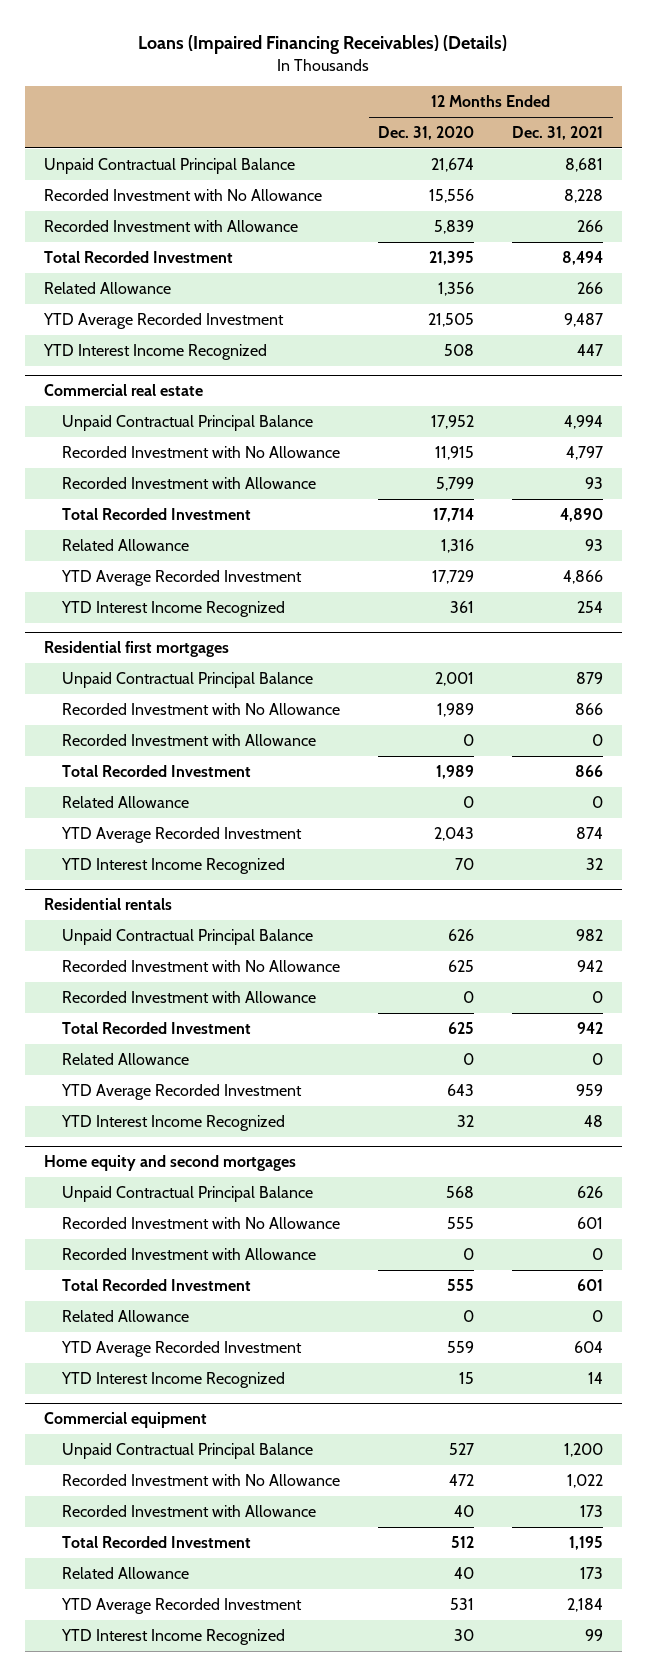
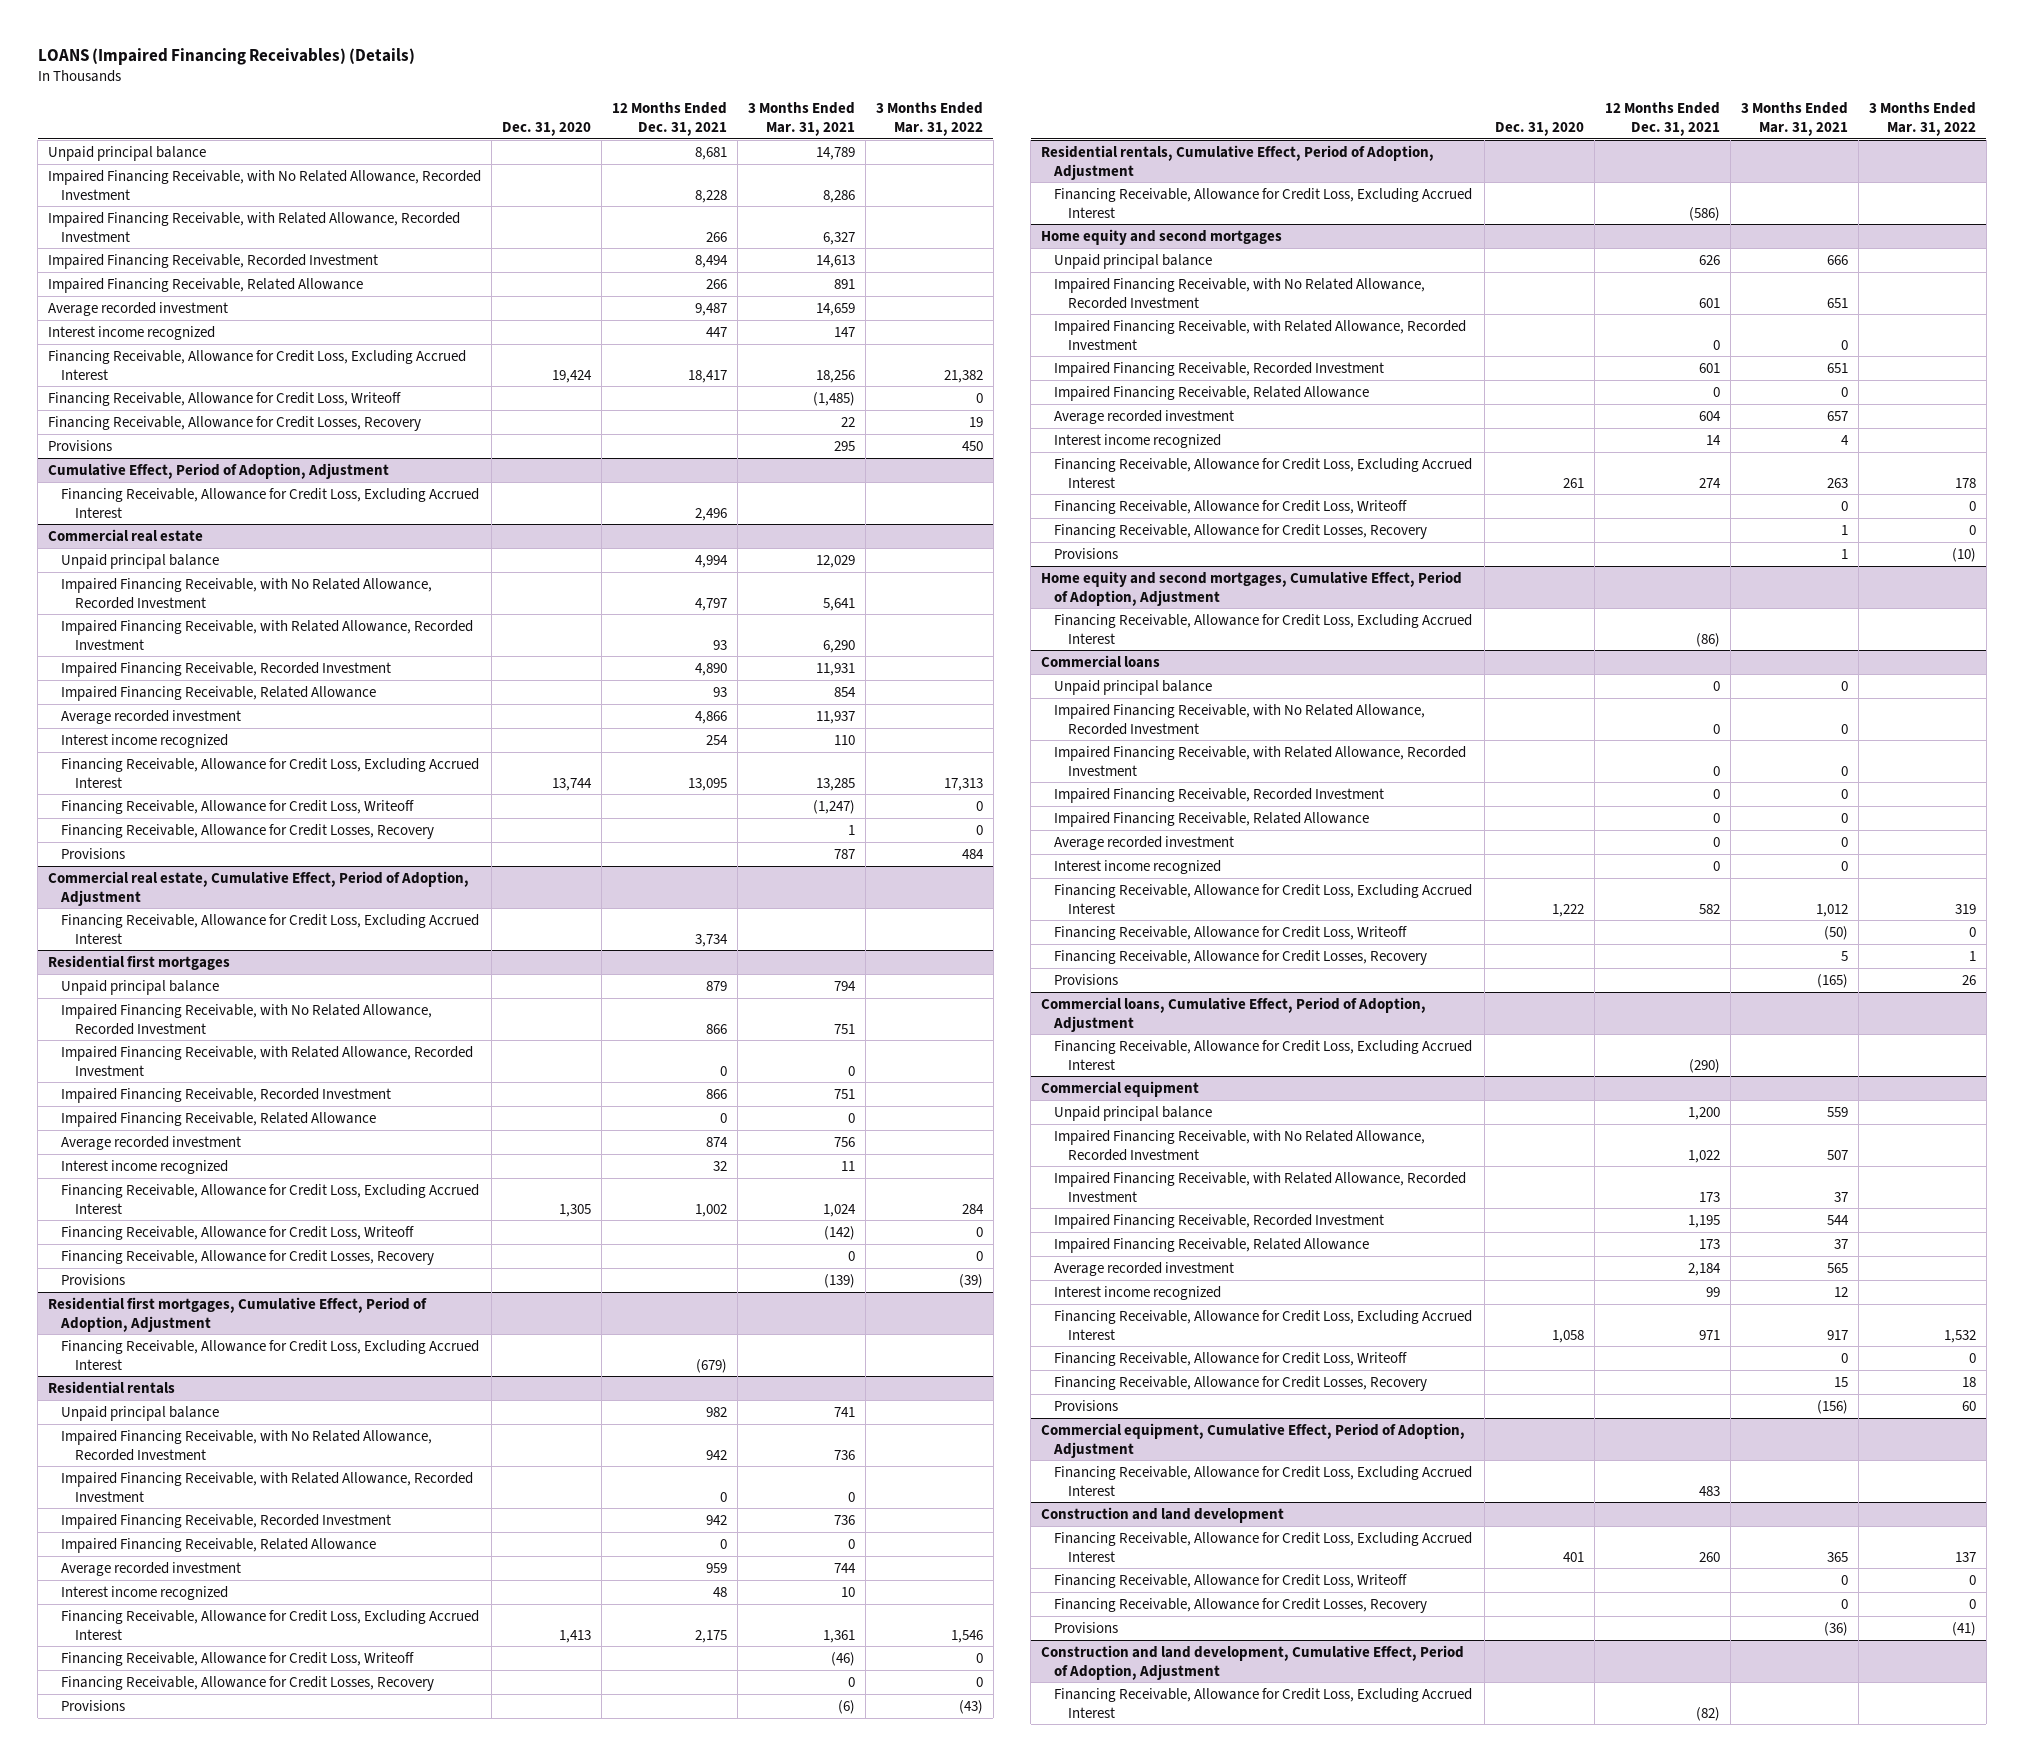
- Loans (Impaired Financing Receivables) (Details)
+ LOANS (Impaired Financing Receivables) (Details)
- | 12 Months Ended Dec. 31, 2020 | 12 Months Ended Dec. 31, 2021
+ | Dec. 31, 2020 | 12 Months Ended Dec. 31, 2021 | 3 Months Ended Mar. 31, 2021 | 3 Months Ended Mar. 31, 2022
- Unpaid Contractual Principal Balance | 21,674 | 8,681
- Recorded Investment with No Allowance | 15,556 | 8,228
- Recorded Investment with Allowance | 5,839 | 266
- Total Recorded Investment | 21,395 | 8,494
- Related Allowance | 1,356 | 266
- YTD Average Recorded Investment | 21,505 | 9,487
- YTD Interest Income Recognized | 508 | 447
+ Unpaid principal balance | | 8,681 | 14,789 |
+ Impaired Financing Receivable, with No Related Allowance, Recorded Investment | | 8,228 | 8,286 |
+ Impaired Financing Receivable, with Related Allowance, Recorded Investment | | 266 | 6,327 |
+ Impaired Financing Receivable, Recorded Investment | | 8,494 | 14,613 |
+ Impaired Financing Receivable, Related Allowance | | 266 | 891 |
+ Average recorded investment | | 9,487 | 14,659 |
+ Interest income recognized | | 447 | 147 |
+ Financing Receivable, Allowance for Credit Loss, Excluding Accrued Interest | 19,424 | 18,417 | 18,256 | 21,382
+ Financing Receivable, Allowance for Credit Loss, Writeoff | | | (1,485) | 0
+ Financing Receivable, Allowance for Credit Losses, Recovery | | | 22 | 19
+ Provisions | | | 295 | 450
+ Cumulative Effect, Period of Adoption, Adjustment
+ Financing Receivable, Allowance for Credit Loss, Excluding Accrued Interest | | 2,496 | |
@ Commercial real estate
- Unpaid Contractual Principal Balance | 17,952 | 4,994
- Recorded Investment with No Allowance | 11,915 | 4,797
- Recorded Investment with Allowance | 5,799 | 93
- Total Recorded Investment | 17,714 | 4,890
- Related Allowance | 1,316 | 93
- YTD Average Recorded Investment | 17,729 | 4,866
- YTD Interest Income Recognized | 361 | 254
+ Unpaid principal balance | | 4,994 | 12,029 |
+ Impaired Financing Receivable, with No Related Allowance, Recorded Investment | | 4,797 | 5,641 |
+ Impaired Financing Receivable, with Related Allowance, Recorded Investment | | 93 | 6,290 |
+ Impaired Financing Receivable, Recorded Investment | | 4,890 | 11,931 |
+ Impaired Financing Receivable, Related Allowance | | 93 | 854 |
+ Average recorded investment | | 4,866 | 11,937 |
+ Interest income recognized | | 254 | 110 |
+ Financing Receivable, Allowance for Credit Loss, Excluding Accrued Interest | 13,744 | 13,095 | 13,285 | 17,313
+ Financing Receivable, Allowance for Credit Loss, Writeoff | | | (1,247) | 0
+ Financing Receivable, Allowance for Credit Losses, Recovery | | | 1 | 0
+ Provisions | | | 787 | 484
+ Commercial real estate, Cumulative Effect, Period of Adoption, Adjustment
+ Financing Receivable, Allowance for Credit Loss, Excluding Accrued Interest | | 3,734 | |
@ Residential first mortgages
- Unpaid Contractual Principal Balance | 2,001 | 879
- Recorded Investment with No Allowance | 1,989 | 866
- Recorded Investment with Allowance | 0 | 0
- Total Recorded Investment | 1,989 | 866
- Related Allowance | 0 | 0
- YTD Average Recorded Investment | 2,043 | 874
- YTD Interest Income Recognized | 70 | 32
+ Unpaid principal balance | | 879 | 794 |
+ Impaired Financing Receivable, with No Related Allowance, Recorded Investment | | 866 | 751 |
+ Impaired Financing Receivable, with Related Allowance, Recorded Investment | | 0 | 0 |
+ Impaired Financing Receivable, Recorded Investment | | 866 | 751 |
+ Impaired Financing Receivable, Related Allowance | | 0 | 0 |
+ Average recorded investment | | 874 | 756 |
+ Interest income recognized | | 32 | 11 |
+ Financing Receivable, Allowance for Credit Loss, Excluding Accrued Interest | 1,305 | 1,002 | 1,024 | 284
+ Financing Receivable, Allowance for Credit Loss, Writeoff | | | (142) | 0
+ Financing Receivable, Allowance for Credit Losses, Recovery | | | 0 | 0
+ Provisions | | | (139) | (39)
+ Residential first mortgages, Cumulative Effect, Period of Adoption, Adjustment
+ Financing Receivable, Allowance for Credit Loss, Excluding Accrued Interest | | (679) | |
@ Residential rentals
- Unpaid Contractual Principal Balance | 626 | 982
- Recorded Investment with No Allowance | 625 | 942
- Recorded Investment with Allowance | 0 | 0
- Total Recorded Investment | 625 | 942
- Related Allowance | 0 | 0
- YTD Average Recorded Investment | 643 | 959
- YTD Interest Income Recognized | 32 | 48
+ Unpaid principal balance | | 982 | 741 |
+ Impaired Financing Receivable, with No Related Allowance, Recorded Investment | | 942 | 736 |
+ Impaired Financing Receivable, with Related Allowance, Recorded Investment | | 0 | 0 |
+ Impaired Financing Receivable, Recorded Investment | | 942 | 736 |
+ Impaired Financing Receivable, Related Allowance | | 0 | 0 |
+ Average recorded investment | | 959 | 744 |
+ Interest income recognized | | 48 | 10 |
+ Financing Receivable, Allowance for Credit Loss, Excluding Accrued Interest | 1,413 | 2,175 | 1,361 | 1,546
+ Financing Receivable, Allowance for Credit Loss, Writeoff | | | (46) | 0
+ Financing Receivable, Allowance for Credit Losses, Recovery | | | 0 | 0
+ Provisions | | | (6) | (43)
+ Residential rentals, Cumulative Effect, Period of Adoption, Adjustment
+ Financing Receivable, Allowance for Credit Loss, Excluding Accrued Interest | | (586) | |
@ Home equity and second mortgages
- Unpaid Contractual Principal Balance | 568 | 626
- Recorded Investment with No Allowance | 555 | 601
- Recorded Investment with Allowance | 0 | 0
- Total Recorded Investment | 555 | 601
- Related Allowance | 0 | 0
- YTD Average Recorded Investment | 559 | 604
- YTD Interest Income Recognized | 15 | 14
+ Unpaid principal balance | | 626 | 666 |
+ Impaired Financing Receivable, with No Related Allowance, Recorded Investment | | 601 | 651 |
+ Impaired Financing Receivable, with Related Allowance, Recorded Investment | | 0 | 0 |
+ Impaired Financing Receivable, Recorded Investment | | 601 | 651 |
+ Impaired Financing Receivable, Related Allowance | | 0 | 0 |
+ Average recorded investment | | 604 | 657 |
+ Interest income recognized | | 14 | 4 |
+ Financing Receivable, Allowance for Credit Loss, Excluding Accrued Interest | 261 | 274 | 263 | 178
+ Financing Receivable, Allowance for Credit Loss, Writeoff | | | 0 | 0
+ Financing Receivable, Allowance for Credit Losses, Recovery | | | 1 | 0
+ Provisions | | | 1 | (10)
+ Home equity and second mortgages, Cumulative Effect, Period of Adoption, Adjustment
+ Financing Receivable, Allowance for Credit Loss, Excluding Accrued Interest | | (86) | |
+ Commercial loans
+ Unpaid principal balance | | 0 | 0 |
+ Impaired Financing Receivable, with No Related Allowance, Recorded Investment | | 0 | 0 |
+ Impaired Financing Receivable, with Related Allowance, Recorded Investment | | 0 | 0 |
+ Impaired Financing Receivable, Recorded Investment | | 0 | 0 |
+ Impaired Financing Receivable, Related Allowance | | 0 | 0 |
+ Average recorded investment | | 0 | 0 |
+ Interest income recognized | | 0 | 0 |
+ Financing Receivable, Allowance for Credit Loss, Excluding Accrued Interest | 1,222 | 582 | 1,012 | 319
+ Financing Receivable, Allowance for Credit Loss, Writeoff | | | (50) | 0
+ Financing Receivable, Allowance for Credit Losses, Recovery | | | 5 | 1
+ Provisions | | | (165) | 26
+ Commercial loans, Cumulative Effect, Period of Adoption, Adjustment
+ Financing Receivable, Allowance for Credit Loss, Excluding Accrued Interest | | (290) | |
@ Commercial equipment
- Unpaid Contractual Principal Balance | 527 | 1,200
- Recorded Investment with No Allowance | 472 | 1,022
- Recorded Investment with Allowance | 40 | 173
- Total Recorded Investment | 512 | 1,195
- Related Allowance | 40 | 173
- YTD Average Recorded Investment | 531 | 2,184
- YTD Interest Income Recognized | 30 | 99
+ Unpaid principal balance | | 1,200 | 559 |
+ Impaired Financing Receivable, with No Related Allowance, Recorded Investment | | 1,022 | 507 |
+ Impaired Financing Receivable, with Related Allowance, Recorded Investment | | 173 | 37 |
+ Impaired Financing Receivable, Recorded Investment | | 1,195 | 544 |
+ Impaired Financing Receivable, Related Allowance | | 173 | 37 |
+ Average recorded investment | | 2,184 | 565 |
+ Interest income recognized | | 99 | 12 |
+ Financing Receivable, Allowance for Credit Loss, Excluding Accrued Interest | 1,058 | 971 | 917 | 1,532
+ Financing Receivable, Allowance for Credit Loss, Writeoff | | | 0 | 0
+ Financing Receivable, Allowance for Credit Losses, Recovery | | | 15 | 18
+ Provisions | | | (156) | 60
+ Commercial equipment, Cumulative Effect, Period of Adoption, Adjustment
+ Financing Receivable, Allowance for Credit Loss, Excluding Accrued Interest | | 483 | |
+ Construction and land development
+ Financing Receivable, Allowance for Credit Loss, Excluding Accrued Interest | 401 | 260 | 365 | 137
+ Financing Receivable, Allowance for Credit Loss, Writeoff | | | 0 | 0
+ Financing Receivable, Allowance for Credit Losses, Recovery | | | 0 | 0
+ Provisions | | | (36) | (41)
+ Construction and land development, Cumulative Effect, Period of Adoption, Adjustment
+ Financing Receivable, Allowance for Credit Loss, Excluding Accrued Interest | | (82) | |

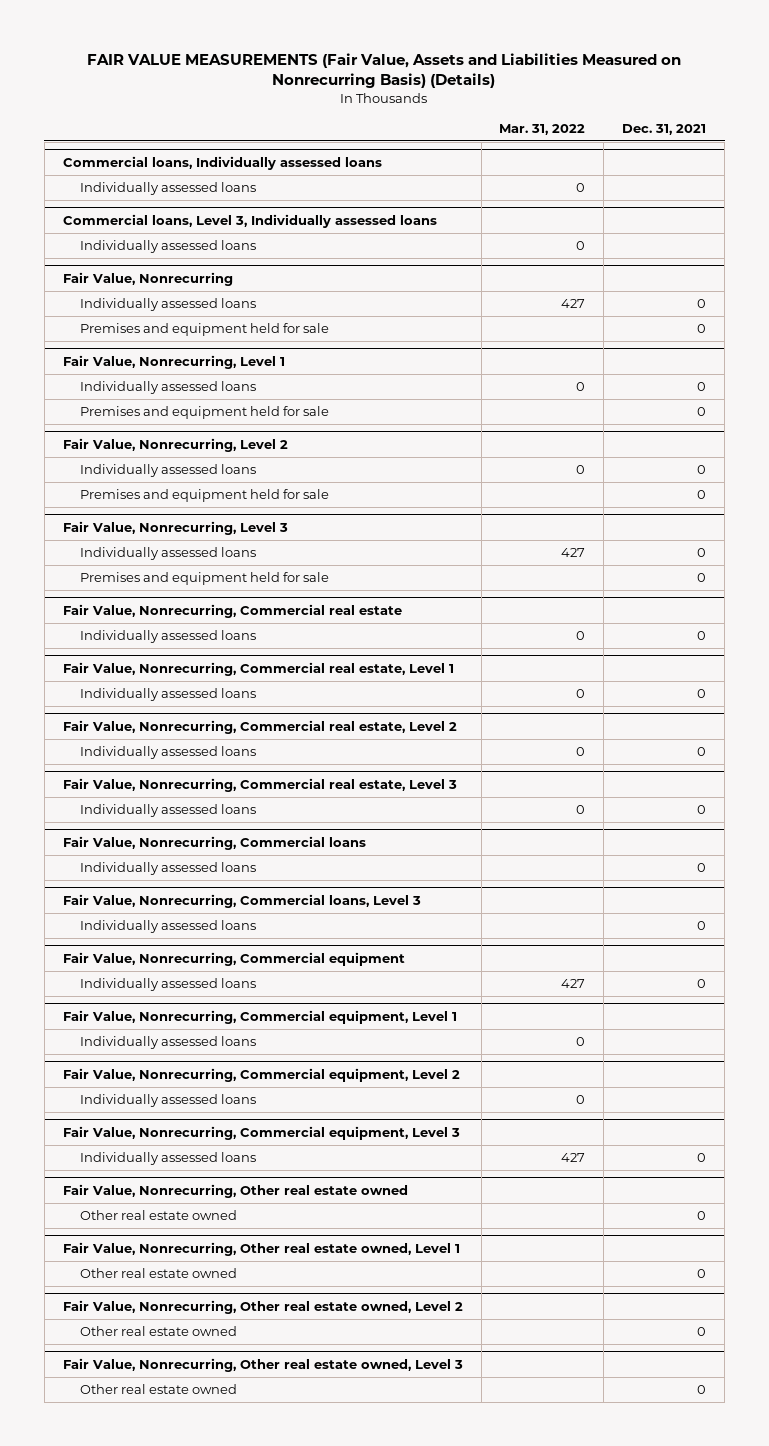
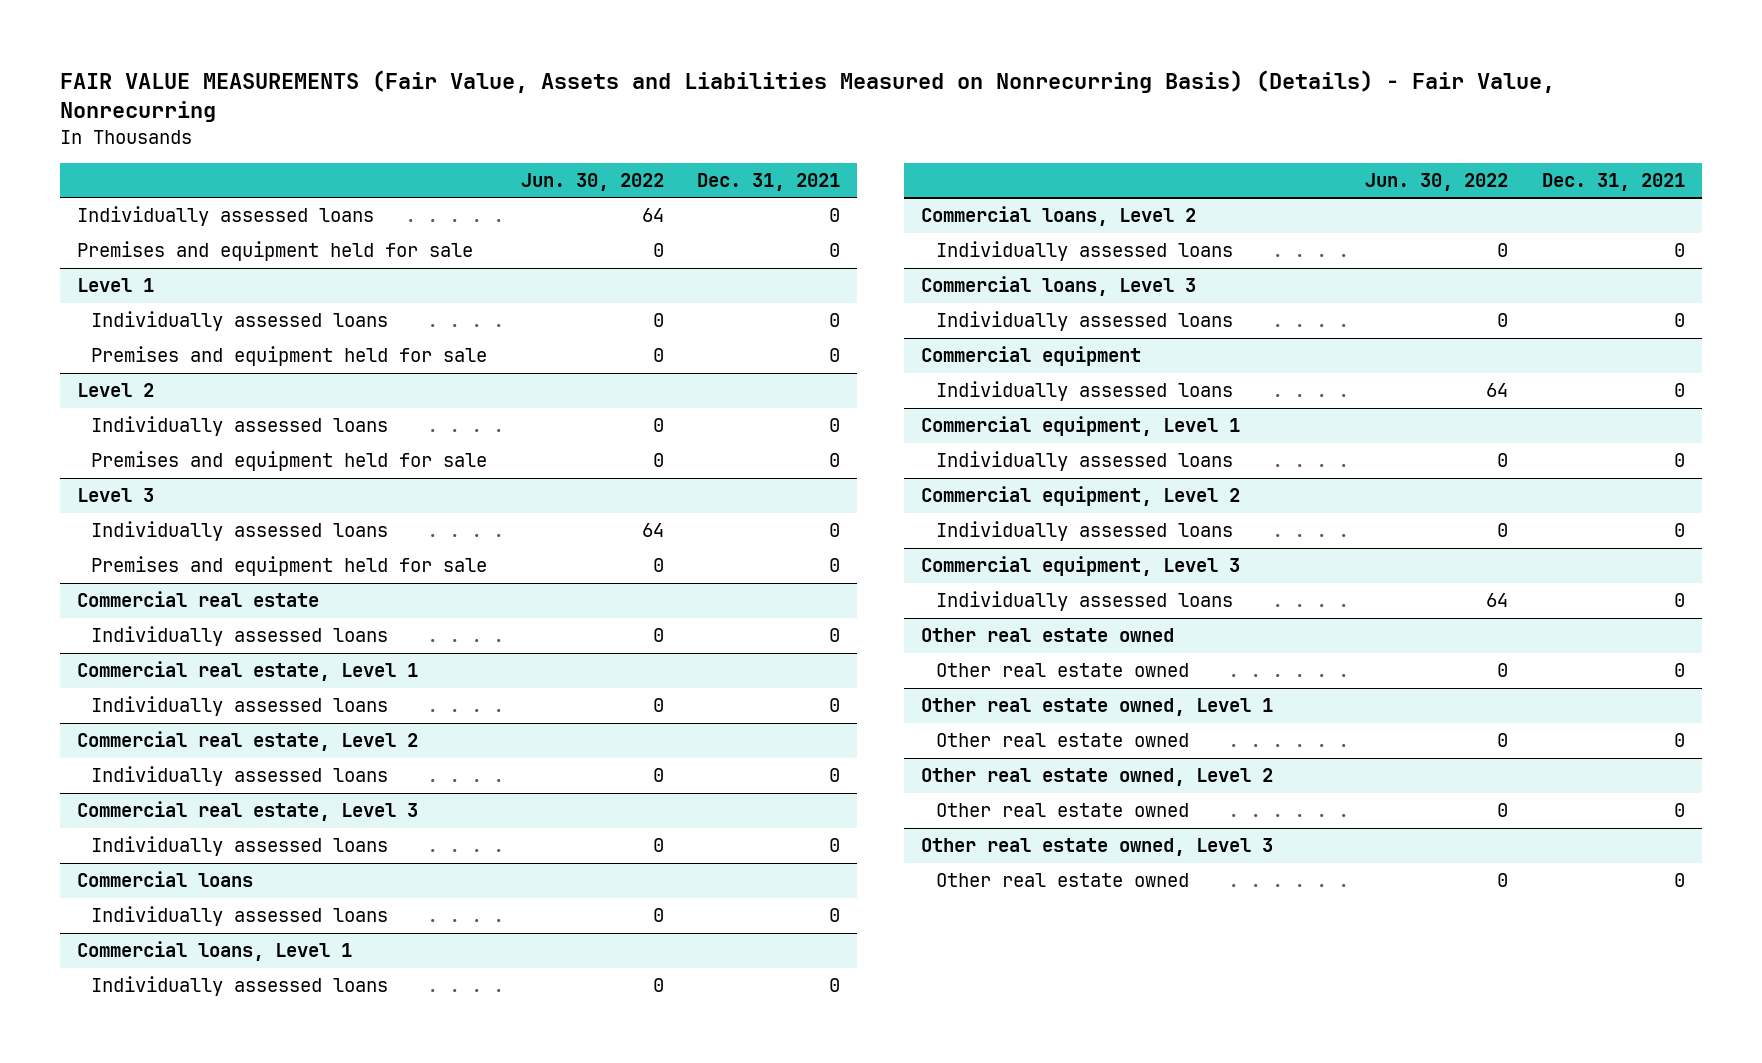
- FAIR VALUE MEASUREMENTS (Fair Value, Assets and Liabilities Measured on Nonrecurring Basis) (Details)
+ FAIR VALUE MEASUREMENTS (Fair Value, Assets and Liabilities Measured on Nonrecurring Basis) (Details) - Fair Value, Nonrecurring
- | Mar. 31, 2022 | Dec. 31, 2021
+ | Jun. 30, 2022 | Dec. 31, 2021
- Commercial loans, Individually assessed loans
- Individually assessed loans | 0 |
- Commercial loans, Level 3, Individually assessed loans
- Individually assessed loans | 0 |
- Fair Value, Nonrecurring
- Fair Value, Nonrecurring, Level 1
+ Level 1
- Fair Value, Nonrecurring, Level 2
+ Level 2
- Fair Value, Nonrecurring, Level 3
+ Level 3
- Fair Value, Nonrecurring, Commercial real estate
+ Commercial real estate
- Fair Value, Nonrecurring, Commercial real estate, Level 1
+ Commercial real estate, Level 1
- Fair Value, Nonrecurring, Commercial real estate, Level 2
+ Commercial real estate, Level 2
- Fair Value, Nonrecurring, Commercial real estate, Level 3
+ Commercial real estate, Level 3
- Fair Value, Nonrecurring, Commercial loans
+ Commercial loans
- Fair Value, Nonrecurring, Commercial loans, Level 3
+ Commercial loans, Level 1
- Fair Value, Nonrecurring, Commercial equipment
+ Commercial loans, Level 2
- Fair Value, Nonrecurring, Commercial equipment, Level 1
- Individually assessed loans | 0 |
- Fair Value, Nonrecurring, Commercial equipment, Level 2
- Individually assessed loans | 0 |
- Fair Value, Nonrecurring, Commercial equipment, Level 3
+ Commercial loans, Level 3
- Fair Value, Nonrecurring, Other real estate owned
+ Commercial equipment
+ Individually assessed loans | 64 | 0
+ Commercial equipment, Level 1
+ Individually assessed loans | 0 | 0
+ Commercial equipment, Level 2
+ Individually assessed loans | 0 | 0
+ Commercial equipment, Level 3
+ Individually assessed loans | 64 | 0
+ Other real estate owned
- Fair Value, Nonrecurring, Other real estate owned, Level 1
+ Other real estate owned, Level 1
- Fair Value, Nonrecurring, Other real estate owned, Level 2
+ Other real estate owned, Level 2
- Fair Value, Nonrecurring, Other real estate owned, Level 3
+ Other real estate owned, Level 3

